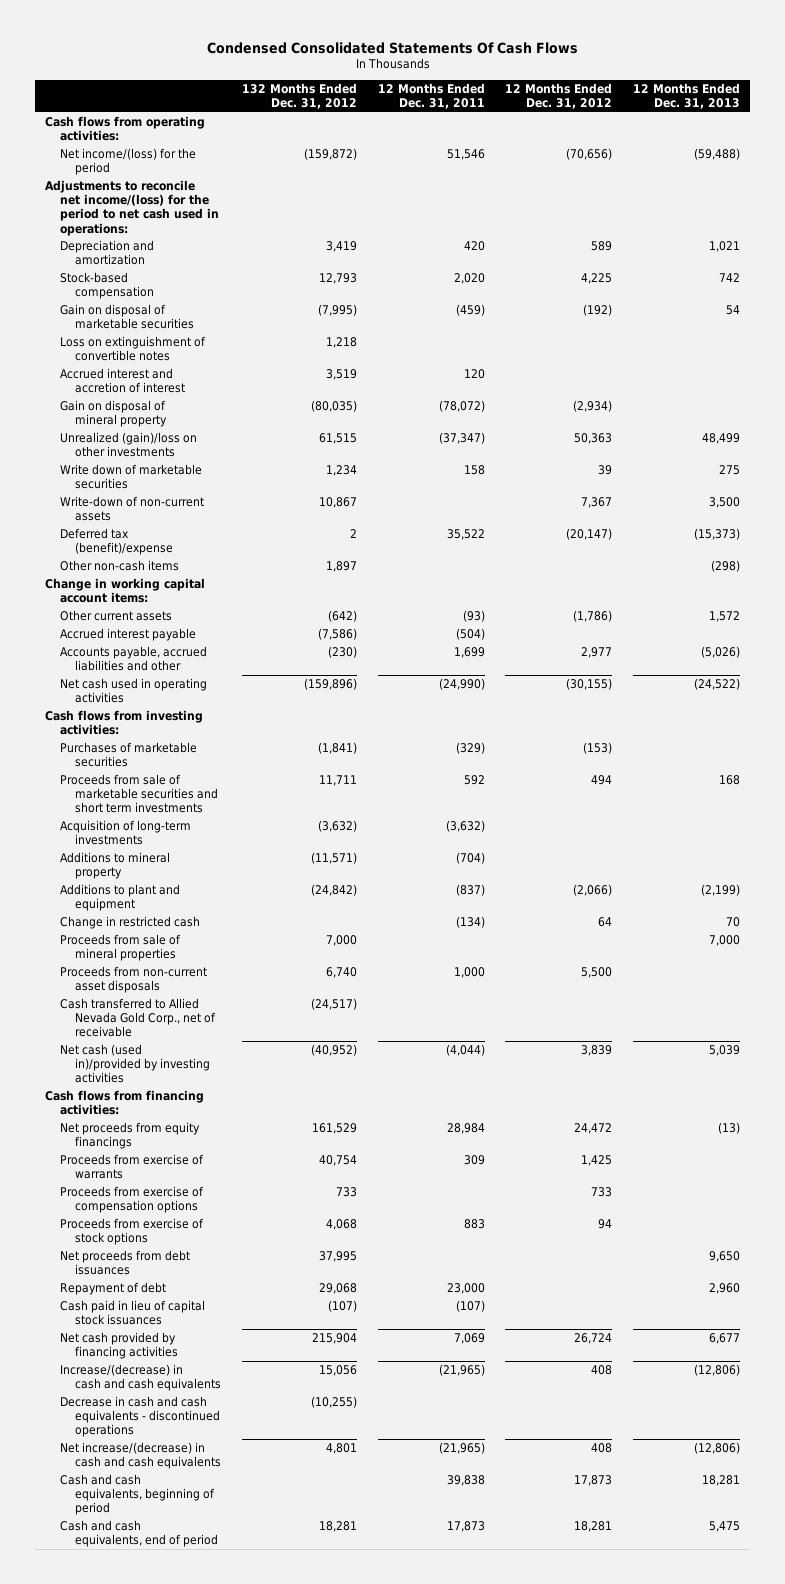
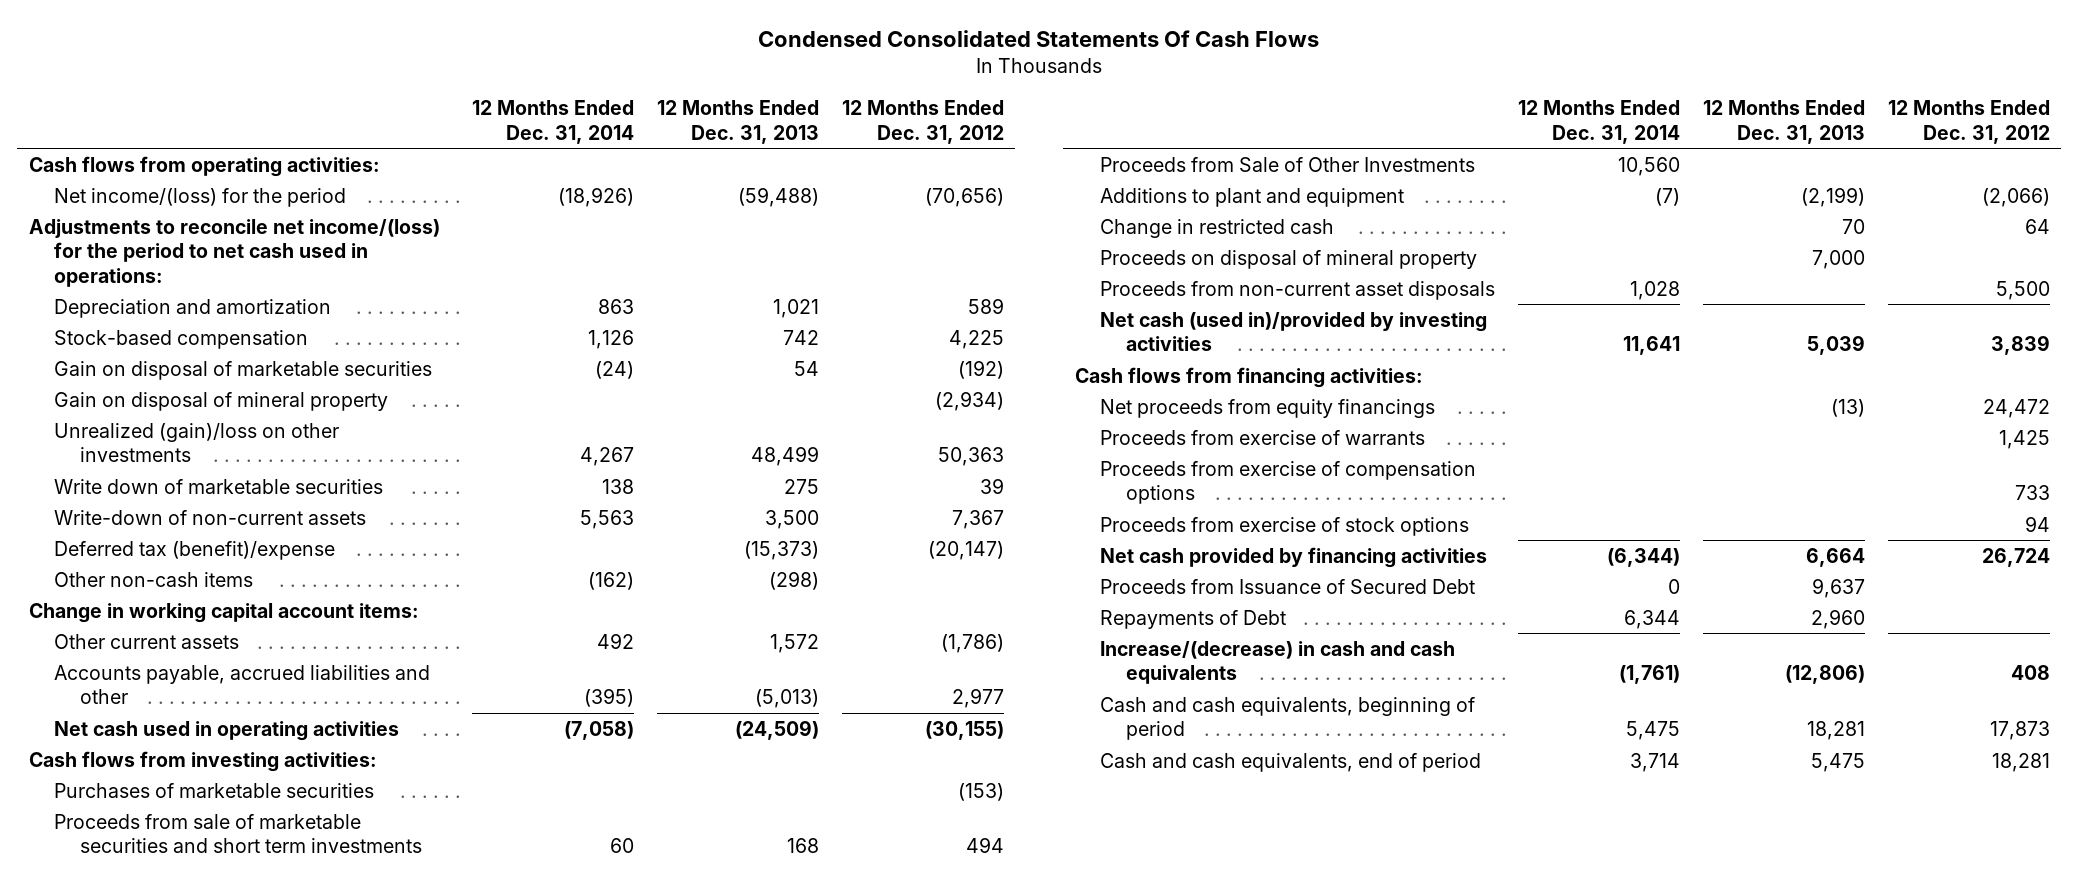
- | 132 Months Ended Dec. 31, 2012 | 12 Months Ended Dec. 31, 2011 | 12 Months Ended Dec. 31, 2012 | 12 Months Ended Dec. 31, 2013
+ | 12 Months Ended Dec. 31, 2014 | 12 Months Ended Dec. 31, 2013 | 12 Months Ended Dec. 31, 2012
- Loss on extinguishment of convertible notes | 1,218 | | |
- Accrued interest and accretion of interest | 3,519 | 120 | |
- Accrued interest payable | (7,586) | (504) | |
- Accounts payable, accrued liabilities and other | (230) | 1,699 | 2,977 | (5,026)
- Net cash used in operating activities | (159,896) | (24,990) | (30,155) | (24,522)
+ Accounts payable, accrued liabilities and other | (395) | (5,013) | 2,977
+ Net cash used in operating activities | (7,058) | (24,509) | (30,155)
- Acquisition of long-term investments | (3,632) | (3,632) | |
- Additions to mineral property | (11,571) | (704) | |
+ Proceeds from Sale of Other Investments | 10,560 | |
- Proceeds from sale of mineral properties | 7,000 | | | 7,000
+ Proceeds on disposal of mineral property | | 7,000 |
- Cash transferred to Allied Nevada Gold Corp., net of receivable | (24,517) | | |
- Net proceeds from debt issuances | 37,995 | | | 9,650
- Repayment of debt | 29,068 | 23,000 | | 2,960
- Cash paid in lieu of capital stock issuances | (107) | (107) | |
- Net cash provided by financing activities | 215,904 | 7,069 | 26,724 | 6,677
+ Net cash provided by financing activities | (6,344) | 6,664 | 26,724
+ Proceeds from Issuance of Secured Debt | 0 | 9,637 |
+ Repayments of Debt | 6,344 | 2,960 |
- Decrease in cash and cash equivalents - discontinued operations | (10,255) | | |
- Net increase/(decrease) in cash and cash equivalents | 4,801 | (21,965) | 408 | (12,806)

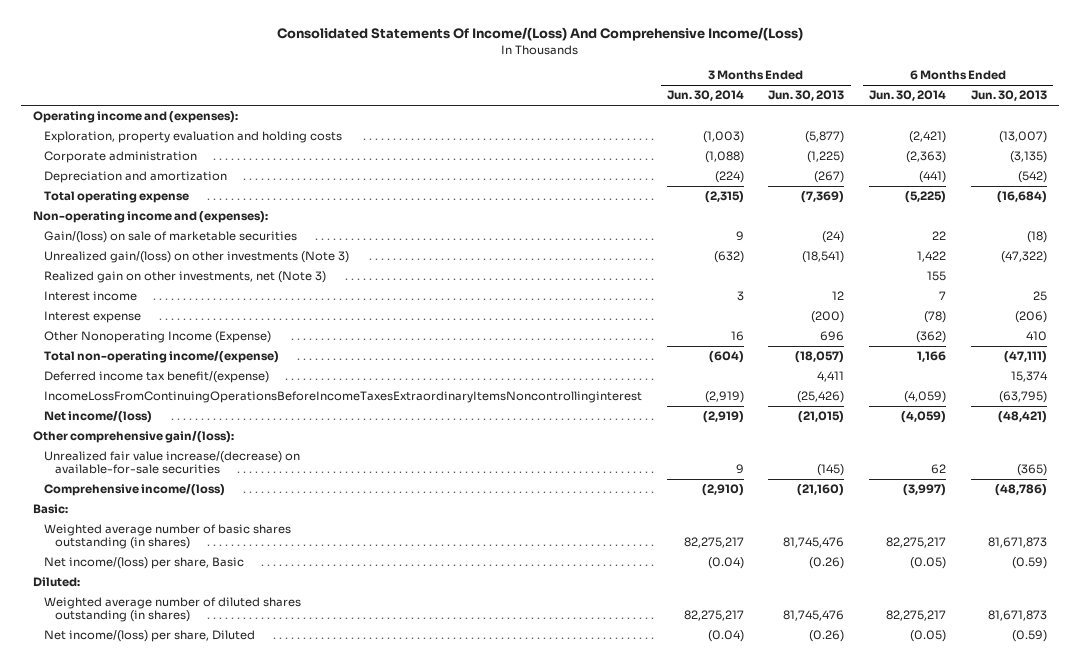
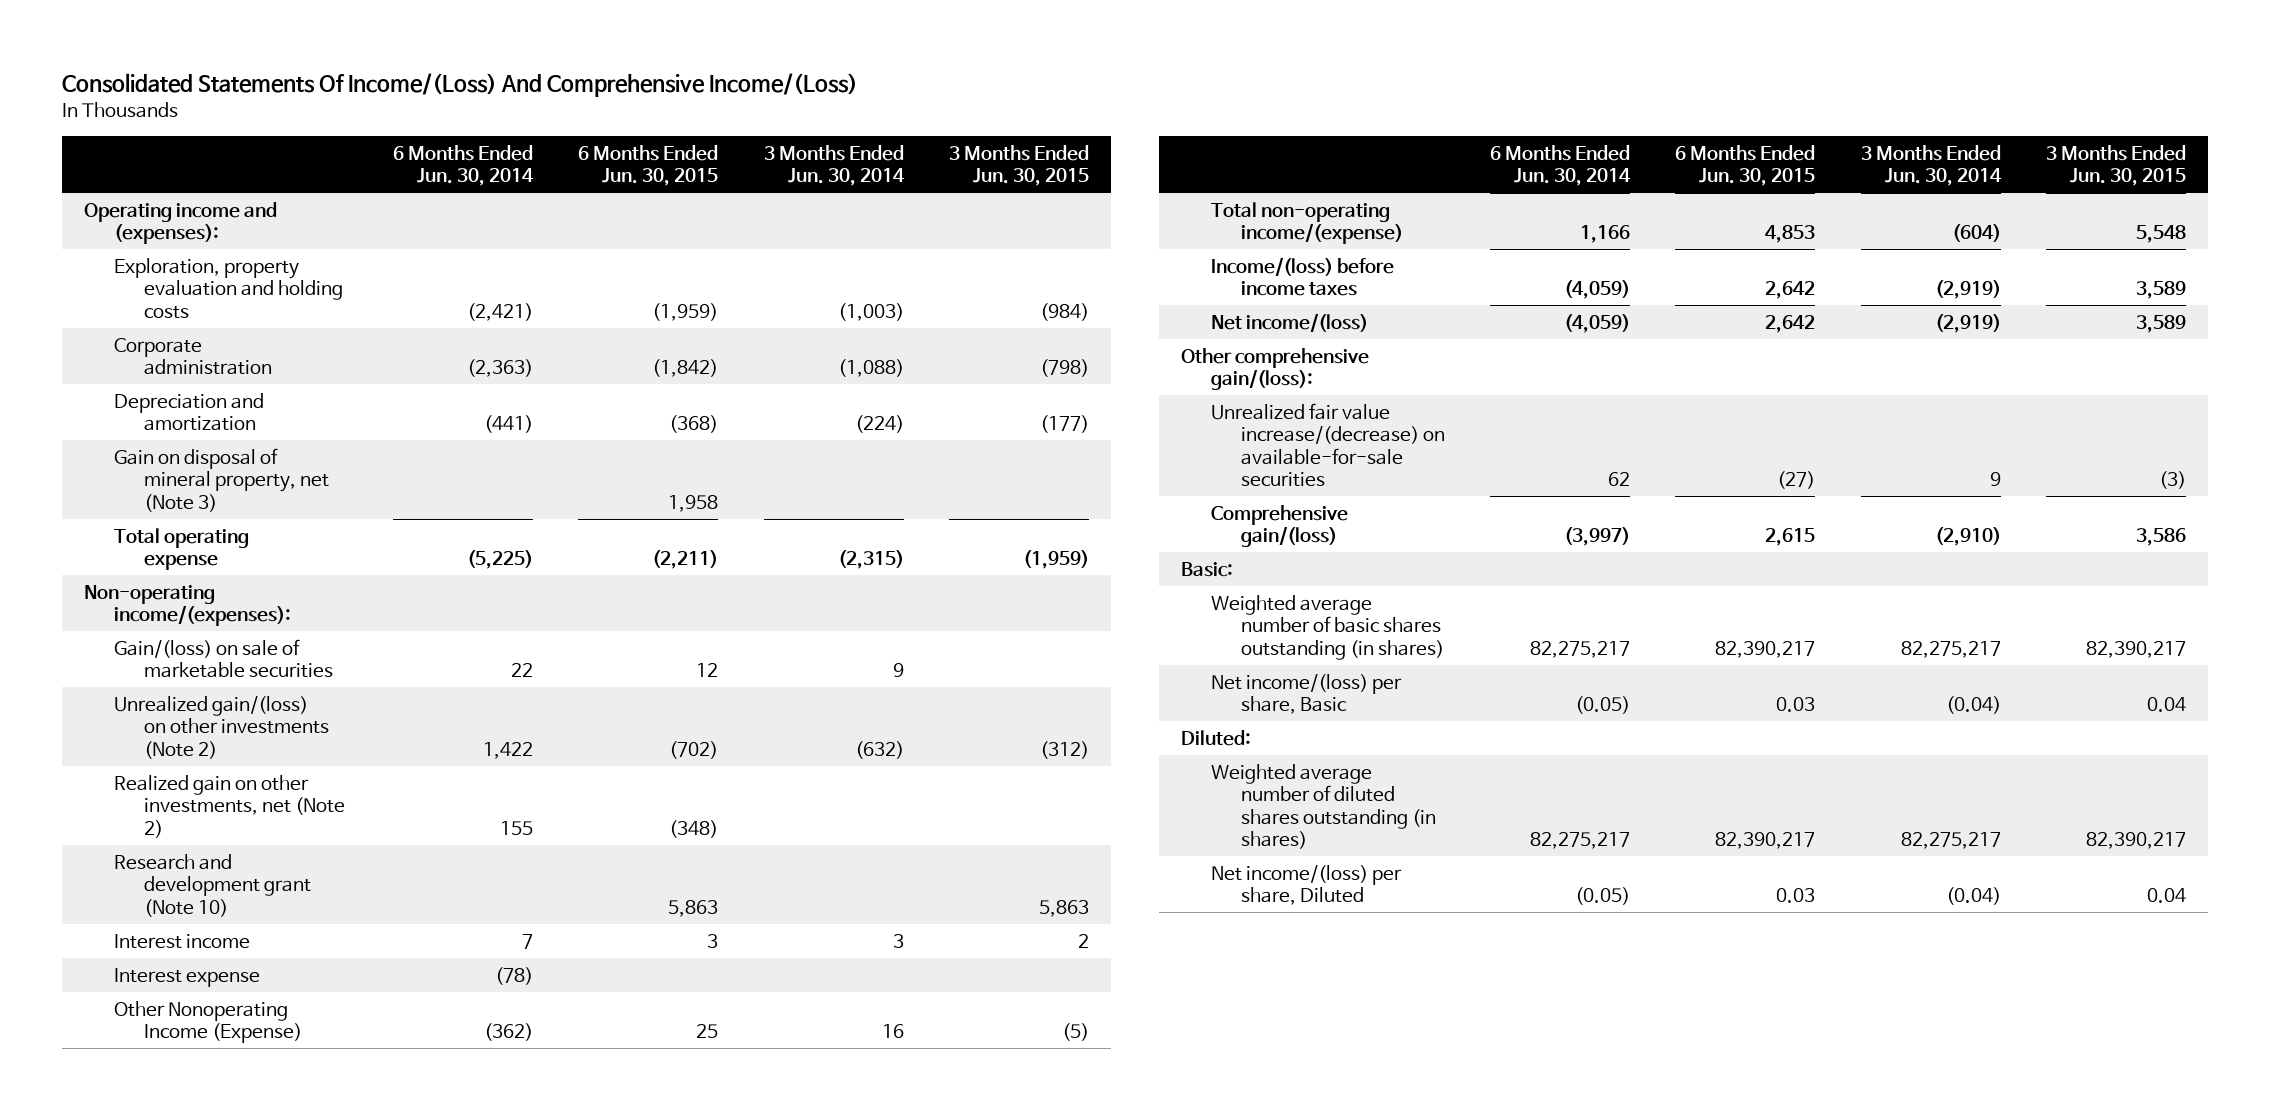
- | 3 Months Ended Jun. 30, 2014 | 3 Months Ended Jun. 30, 2013 | 6 Months Ended Jun. 30, 2014 | 6 Months Ended Jun. 30, 2013
+ | 6 Months Ended Jun. 30, 2014 | 6 Months Ended Jun. 30, 2015 | 3 Months Ended Jun. 30, 2014 | 3 Months Ended Jun. 30, 2015
+ Gain on disposal of mineral property, net (Note 3) | | 1,958 | |
- Non-operating income and (expenses):
+ Non-operating income/(expenses):
- Unrealized gain/(loss) on other investments (Note 3) | (632) | (18,541) | 1,422 | (47,322)
- Realized gain on other investments, net (Note 3) | | | 155 |
+ Unrealized gain/(loss) on other investments (Note 2) | 1,422 | (702) | (632) | (312)
+ Realized gain on other investments, net (Note 2) | 155 | (348) | |
+ Research and development grant (Note 10) | | 5,863 | | 5,863
- Deferred income tax benefit/(expense) | | 4,411 | | 15,374
- IncomeLossFromContinuingOperationsBeforeIncomeTaxesExtraordinaryItemsNoncontrollinginterest | (2,919) | (25,426) | (4,059) | (63,795)
+ Income/(loss) before income taxes | (4,059) | 2,642 | (2,919) | 3,589
- Comprehensive income/(loss) | (2,910) | (21,160) | (3,997) | (48,786)
+ Comprehensive gain/(loss) | (3,997) | 2,615 | (2,910) | 3,586

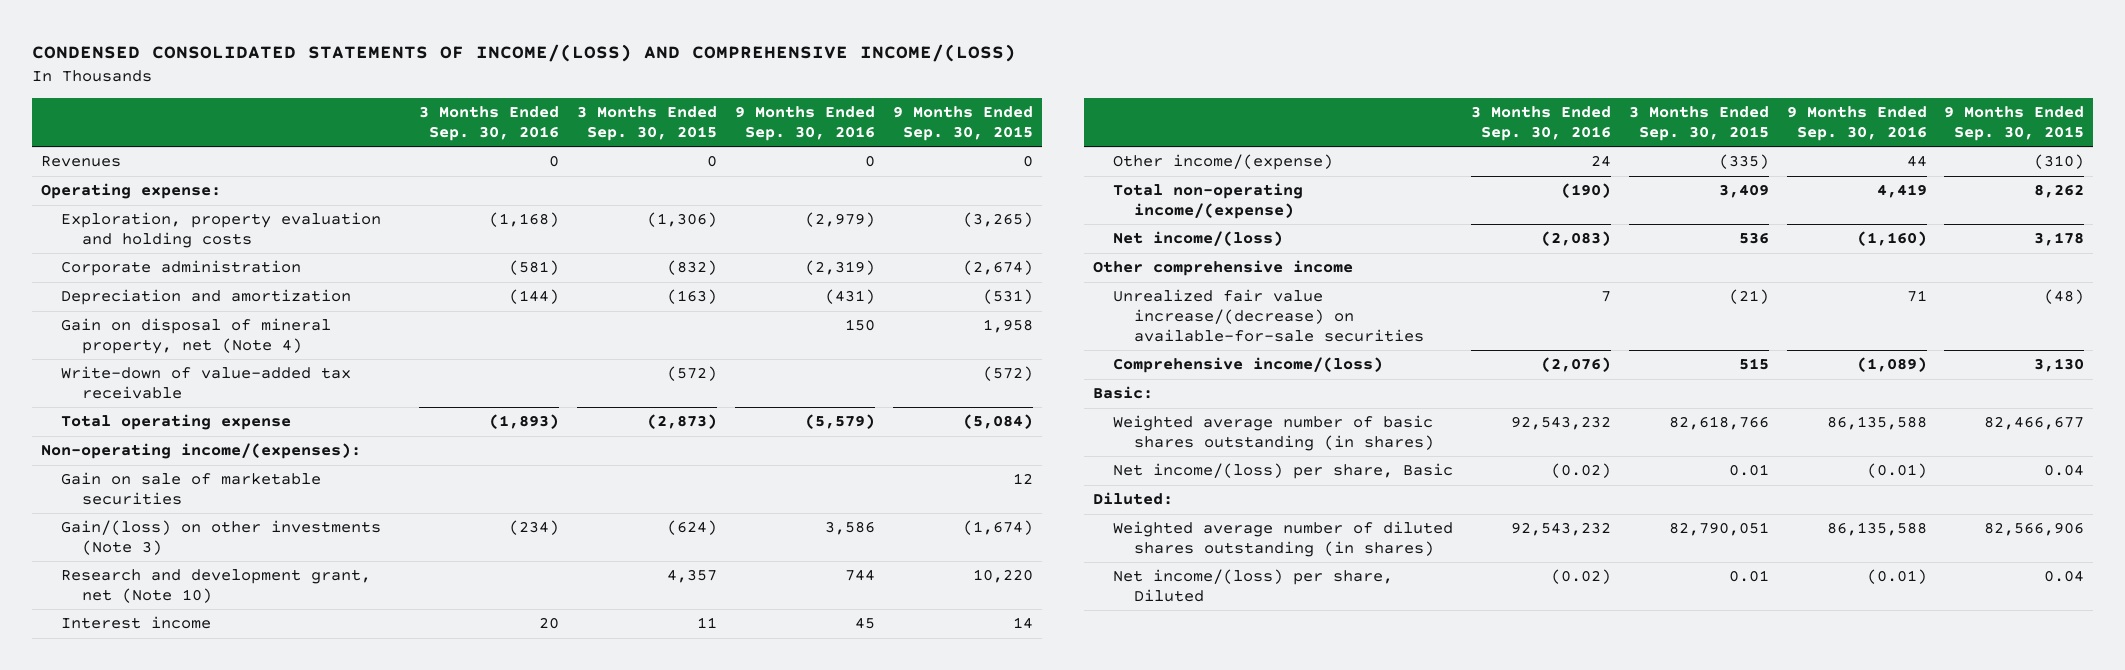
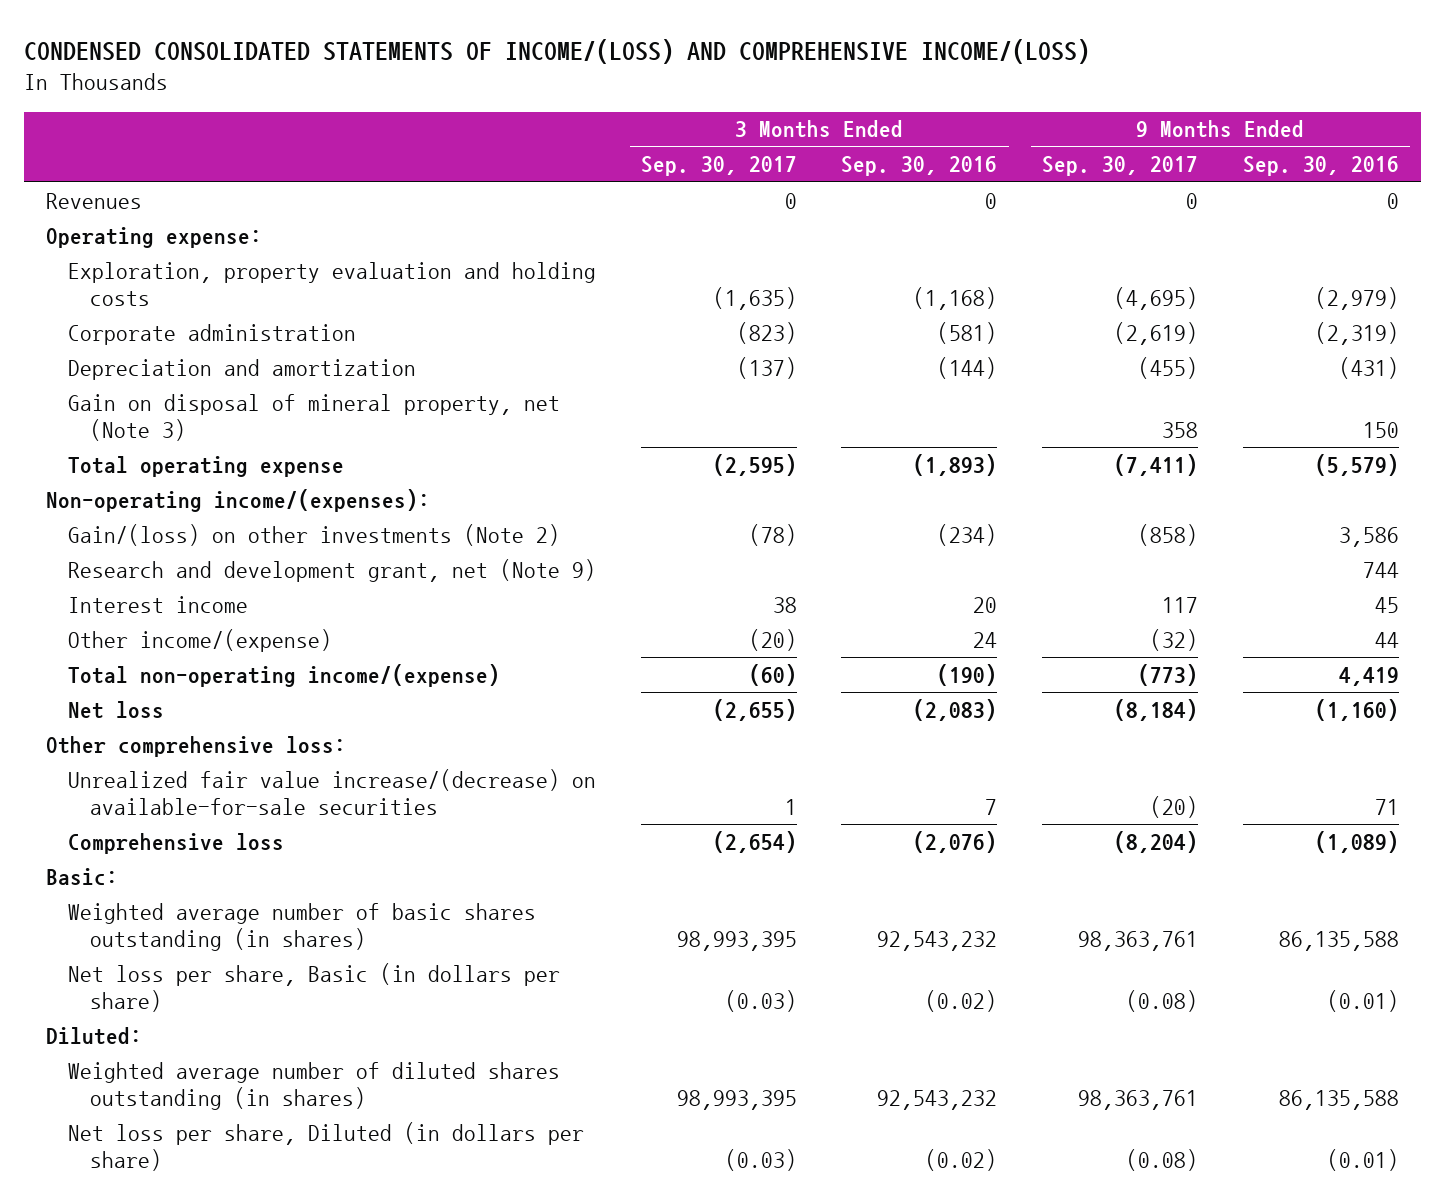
- | 3 Months Ended Sep. 30, 2016 | 3 Months Ended Sep. 30, 2015 | 9 Months Ended Sep. 30, 2016 | 9 Months Ended Sep. 30, 2015
+ | 3 Months Ended Sep. 30, 2017 | 3 Months Ended Sep. 30, 2016 | 9 Months Ended Sep. 30, 2017 | 9 Months Ended Sep. 30, 2016
- Gain on disposal of mineral property, net (Note 4) | | | 150 | 1,958
- Write-down of value-added tax receivable | | (572) | | (572)
+ Gain on disposal of mineral property, net (Note 3) | | | 358 | 150
- Gain on sale of marketable securities | | | | 12
- Gain/(loss) on other investments (Note 3) | (234) | (624) | 3,586 | (1,674)
- Research and development grant, net (Note 10) | | 4,357 | 744 | 10,220
+ Gain/(loss) on other investments (Note 2) | (78) | (234) | (858) | 3,586
+ Research and development grant, net (Note 9) | | | | 744
- Net income/(loss) | (2,083) | 536 | (1,160) | 3,178
- Other comprehensive income
+ Net loss | (2,655) | (2,083) | (8,184) | (1,160)
+ Other comprehensive loss:
- Comprehensive income/(loss) | (2,076) | 515 | (1,089) | 3,130
+ Comprehensive loss | (2,654) | (2,076) | (8,204) | (1,089)
- Net income/(loss) per share, Basic | (0.02) | 0.01 | (0.01) | 0.04
+ Net loss per share, Basic (in dollars per share) | (0.03) | (0.02) | (0.08) | (0.01)
- Net income/(loss) per share, Diluted | (0.02) | 0.01 | (0.01) | 0.04
+ Net loss per share, Diluted (in dollars per share) | (0.03) | (0.02) | (0.08) | (0.01)

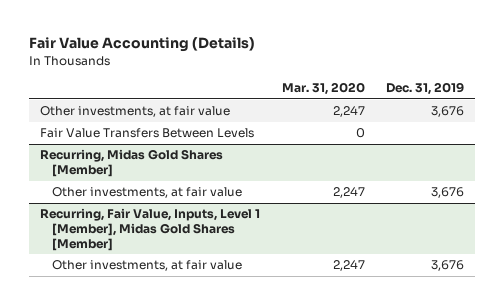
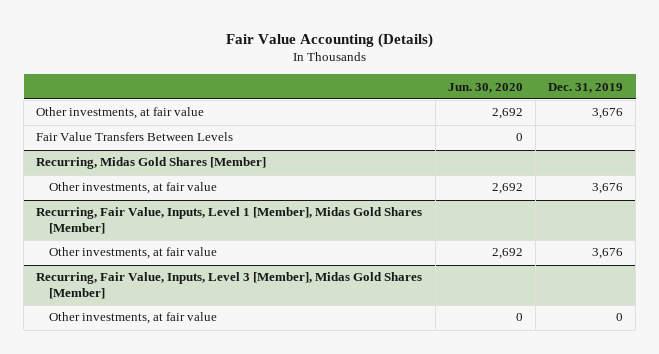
- | Mar. 31, 2020 | Dec. 31, 2019
+ | Jun. 30, 2020 | Dec. 31, 2019
+ Recurring, Fair Value, Inputs, Level 3 [Member], Midas Gold Shares [Member]
+ Other investments, at fair value | 0 | 0

